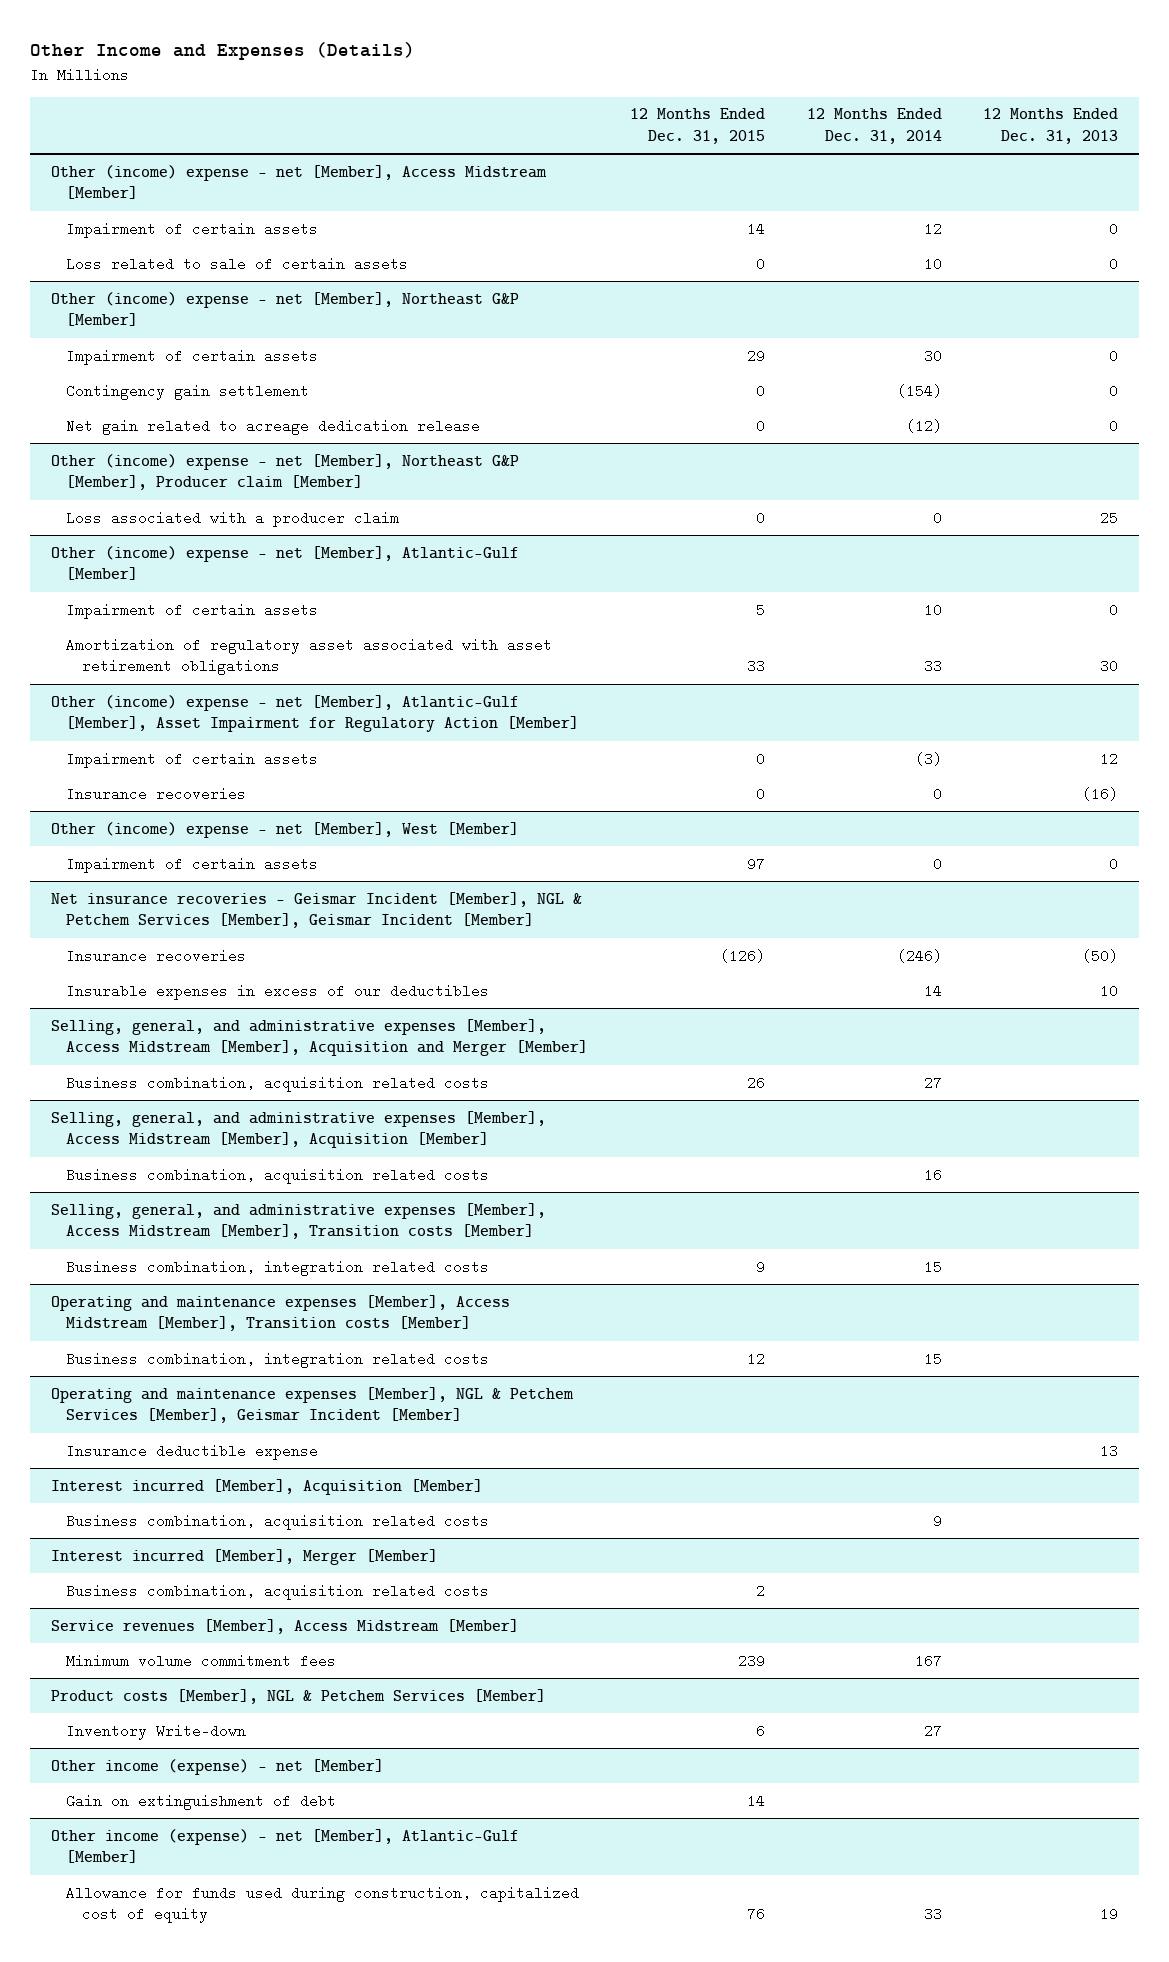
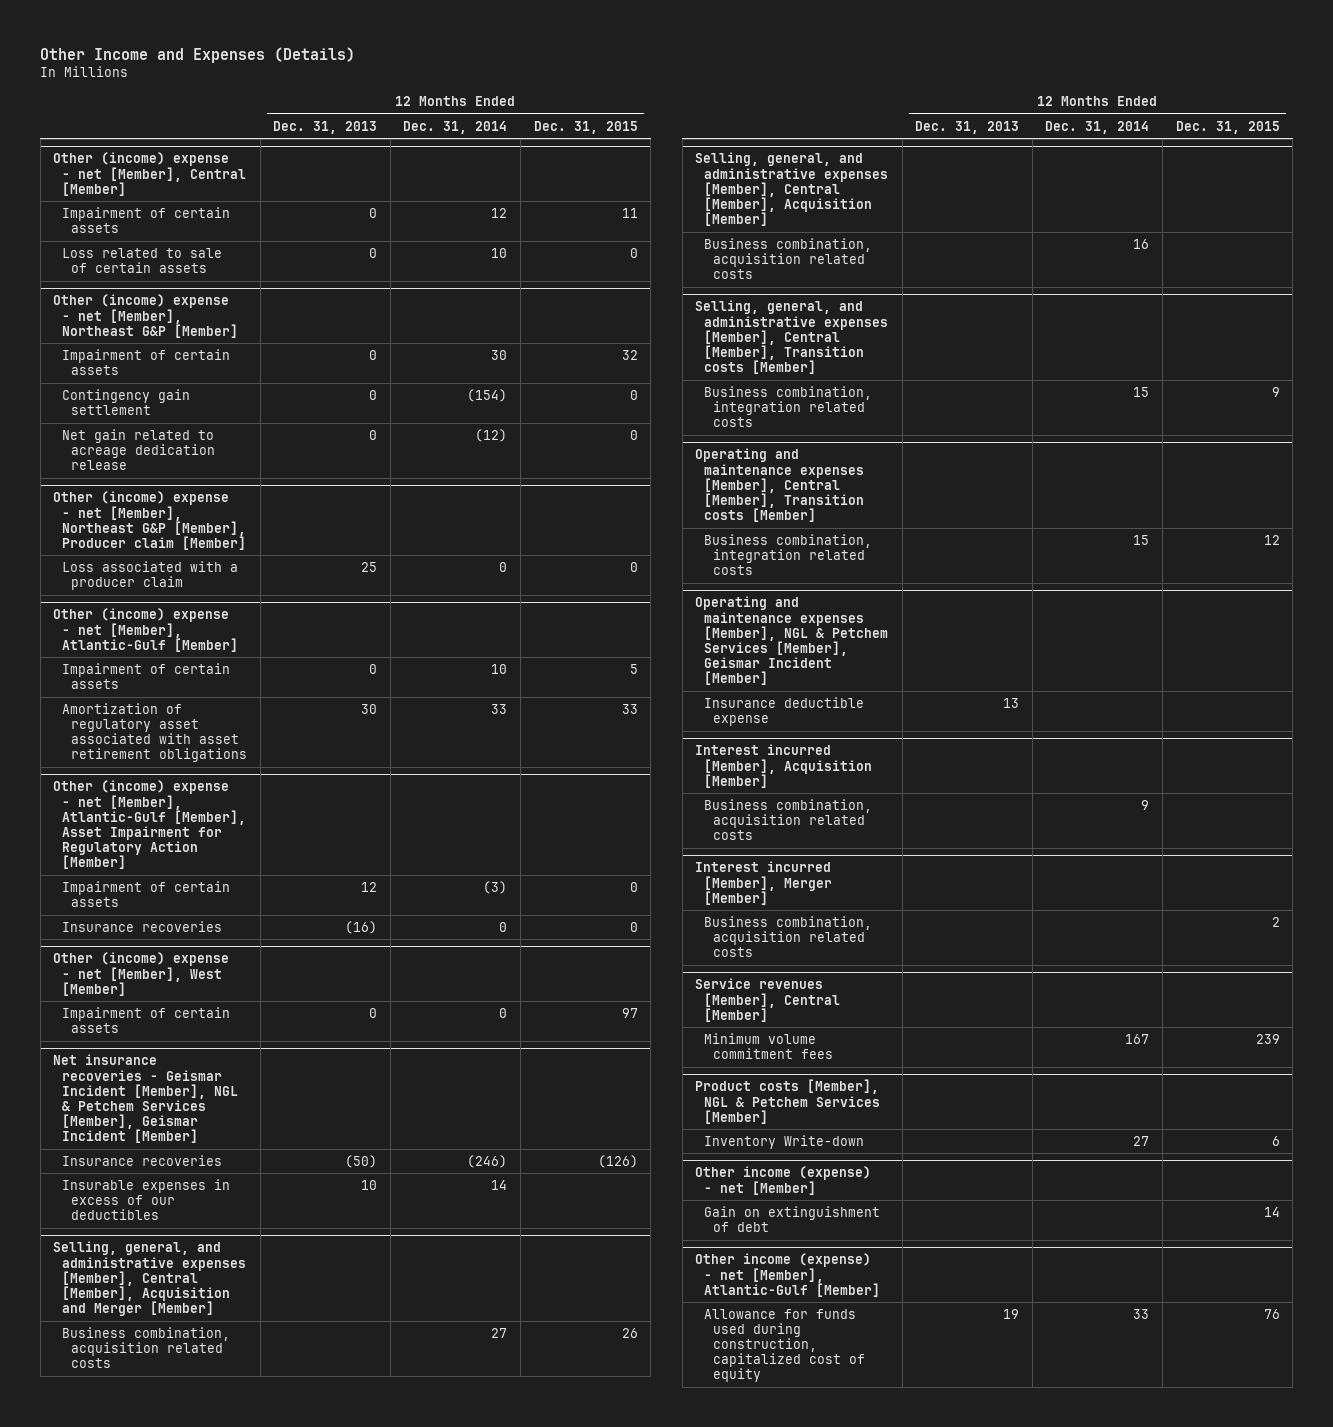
- | 12 Months Ended Dec. 31, 2015 | 12 Months Ended Dec. 31, 2014 | 12 Months Ended Dec. 31, 2013
+ | 12 Months Ended Dec. 31, 2013 | 12 Months Ended Dec. 31, 2014 | 12 Months Ended Dec. 31, 2015
- Other (income) expense - net [Member], Access Midstream [Member]
- Impairment of certain assets | 14 | 12 | 0
+ Other (income) expense - net [Member], Central [Member]
+ Impairment of certain assets | 0 | 12 | 11
@ Other (income) expense - net [Member], Northeast G&P [Member]
- Impairment of certain assets | 29 | 30 | 0
+ Impairment of certain assets | 0 | 30 | 32
- Selling, general, and administrative expenses [Member], Access Midstream [Member], Acquisition and Merger [Member]
+ Selling, general, and administrative expenses [Member], Central [Member], Acquisition and Merger [Member]
- Selling, general, and administrative expenses [Member], Access Midstream [Member], Acquisition [Member]
+ Selling, general, and administrative expenses [Member], Central [Member], Acquisition [Member]
- Selling, general, and administrative expenses [Member], Access Midstream [Member], Transition costs [Member]
+ Selling, general, and administrative expenses [Member], Central [Member], Transition costs [Member]
- Operating and maintenance expenses [Member], Access Midstream [Member], Transition costs [Member]
+ Operating and maintenance expenses [Member], Central [Member], Transition costs [Member]
- Service revenues [Member], Access Midstream [Member]
+ Service revenues [Member], Central [Member]

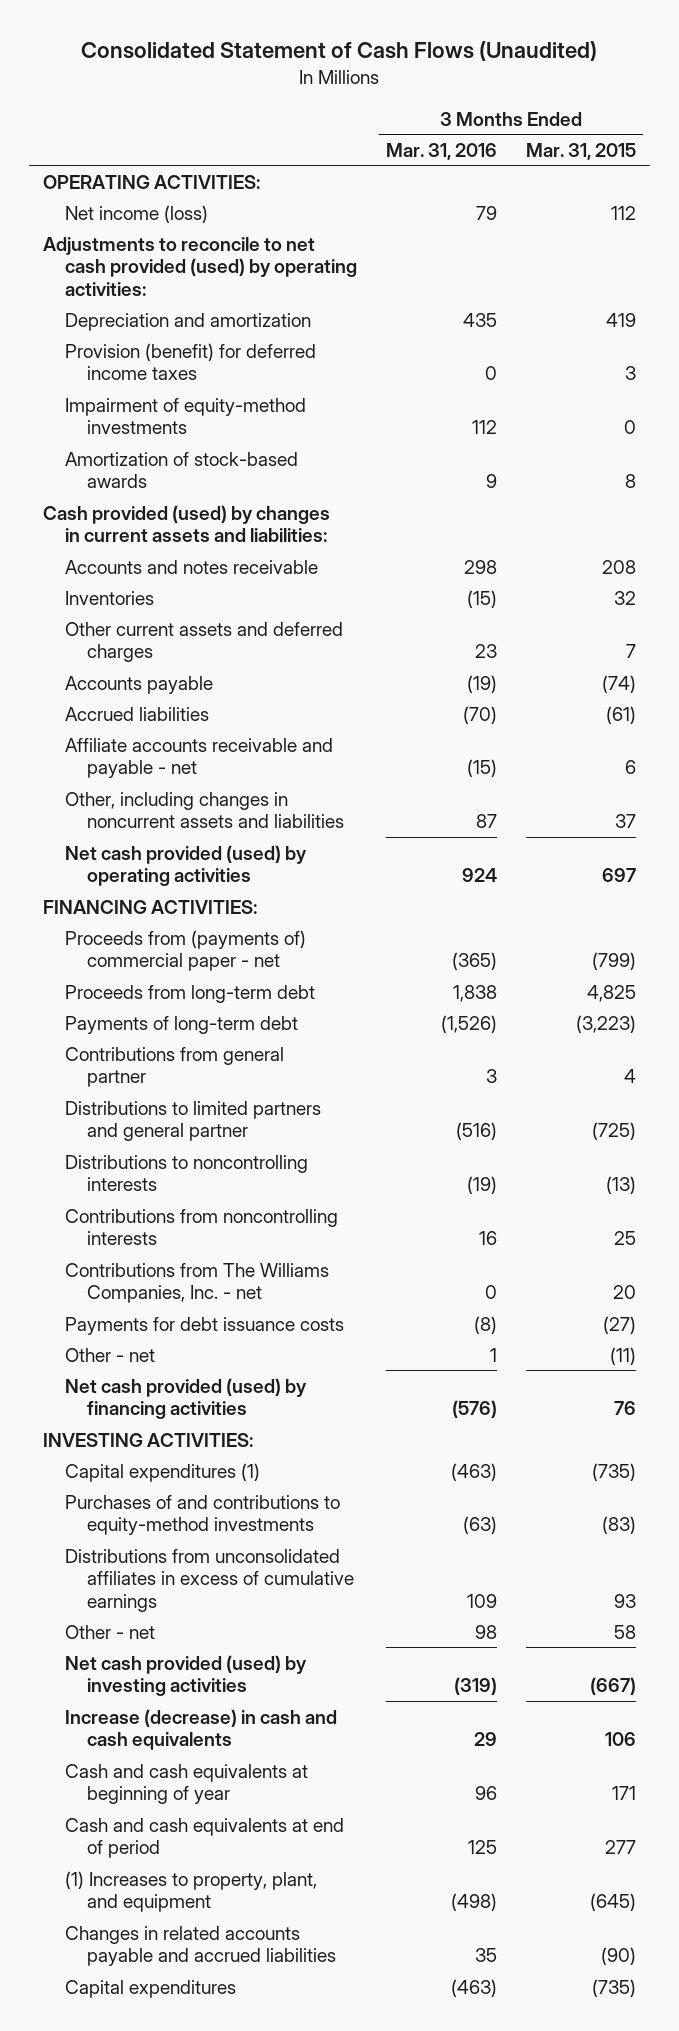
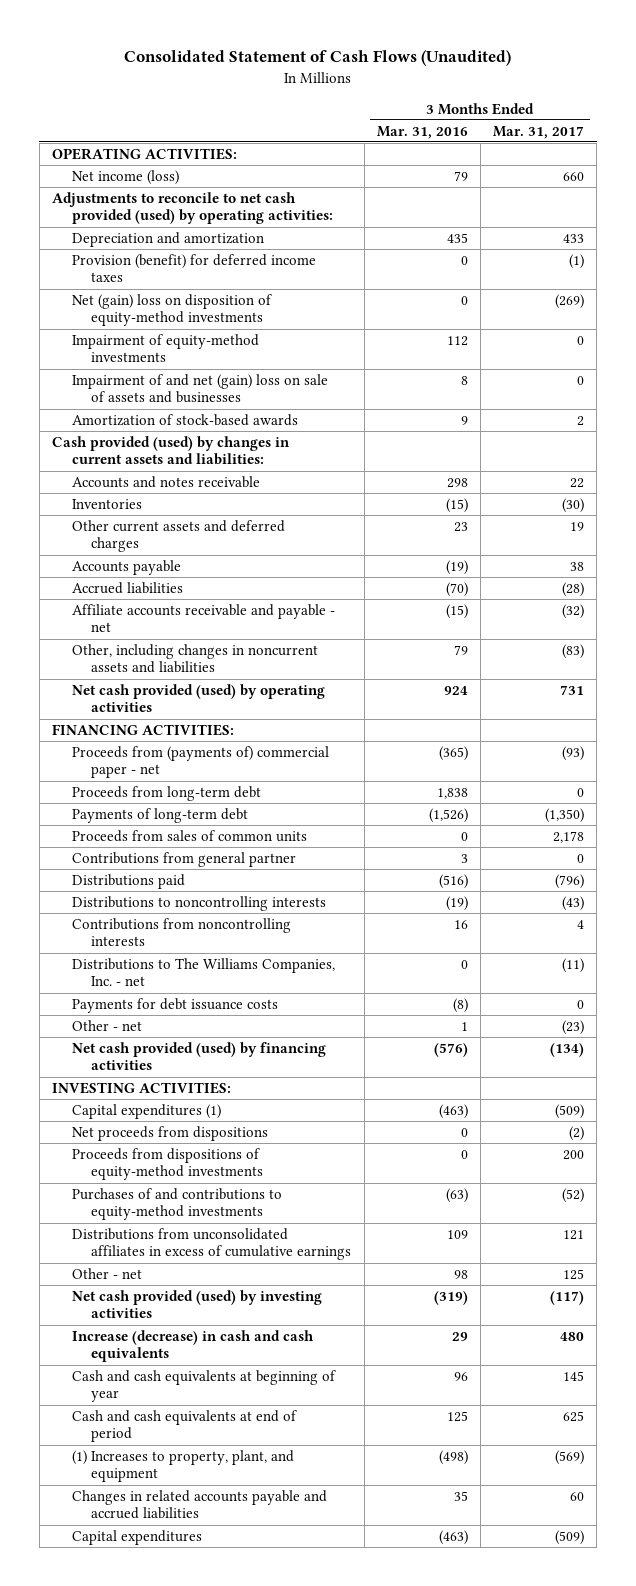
- | 3 Months Ended Mar. 31, 2016 | 3 Months Ended Mar. 31, 2015
+ | 3 Months Ended Mar. 31, 2016 | 3 Months Ended Mar. 31, 2017
+ Net (gain) loss on disposition of equity-method investments | 0 | (269)
+ Impairment of and net (gain) loss on sale of assets and businesses | 8 | 0
- Other, including changes in noncurrent assets and liabilities | 87 | 37
+ Other, including changes in noncurrent assets and liabilities | 79 | (83)
+ Proceeds from sales of common units | 0 | 2,178
- Distributions to limited partners and general partner | (516) | (725)
+ Distributions paid | (516) | (796)
- Contributions from The Williams Companies, Inc. - net | 0 | 20
+ Distributions to The Williams Companies, Inc. - net | 0 | (11)
+ Net proceeds from dispositions | 0 | (2)
+ Proceeds from dispositions of equity-method investments | 0 | 200

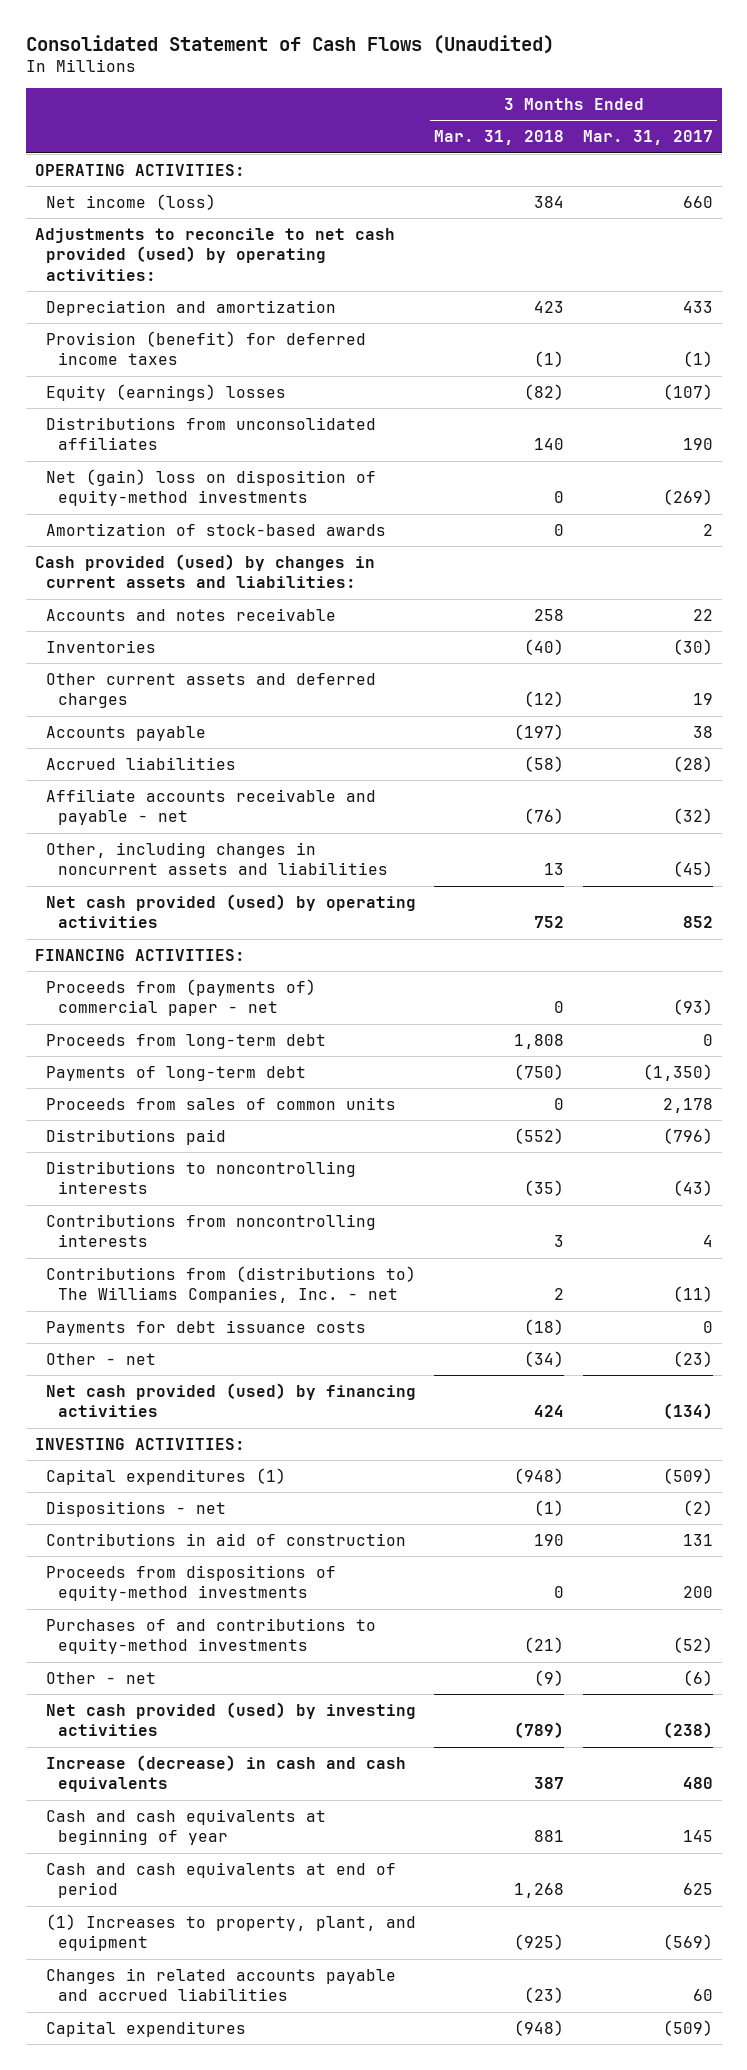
- | 3 Months Ended Mar. 31, 2016 | 3 Months Ended Mar. 31, 2017
+ | 3 Months Ended Mar. 31, 2018 | 3 Months Ended Mar. 31, 2017
+ Equity (earnings) losses | (82) | (107)
+ Distributions from unconsolidated affiliates | 140 | 190
- Impairment of equity-method investments | 112 | 0
- Impairment of and net (gain) loss on sale of assets and businesses | 8 | 0
- Other, including changes in noncurrent assets and liabilities | 79 | (83)
- Net cash provided (used) by operating activities | 924 | 731
+ Other, including changes in noncurrent assets and liabilities | 13 | (45)
+ Net cash provided (used) by operating activities | 752 | 852
- Contributions from general partner | 3 | 0
- Distributions to The Williams Companies, Inc. - net | 0 | (11)
+ Contributions from (distributions to) The Williams Companies, Inc. - net | 2 | (11)
- Net proceeds from dispositions | 0 | (2)
+ Dispositions - net | (1) | (2)
+ Contributions in aid of construction | 190 | 131
- Distributions from unconsolidated affiliates in excess of cumulative earnings | 109 | 121
- Other - net | 98 | 125
- Net cash provided (used) by investing activities | (319) | (117)
+ Other - net | (9) | (6)
+ Net cash provided (used) by investing activities | (789) | (238)

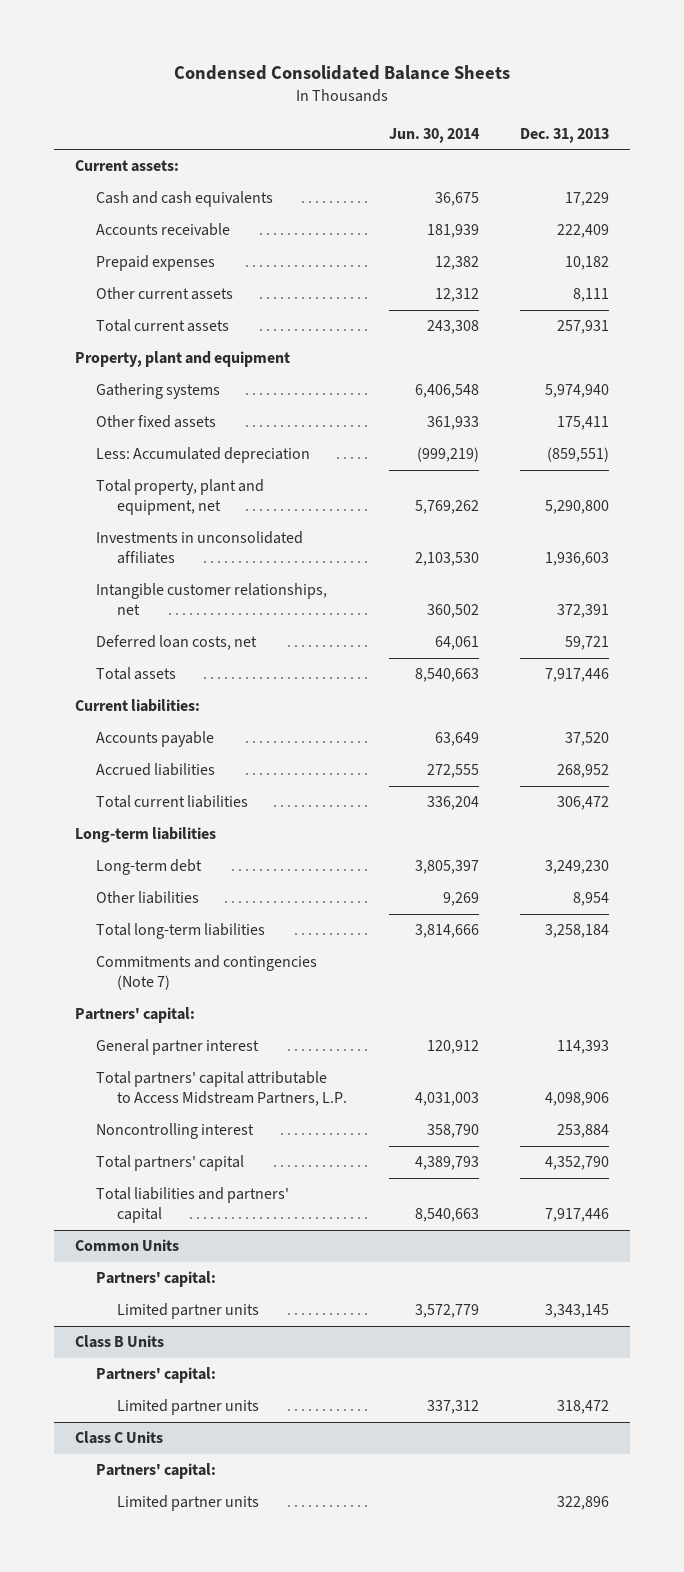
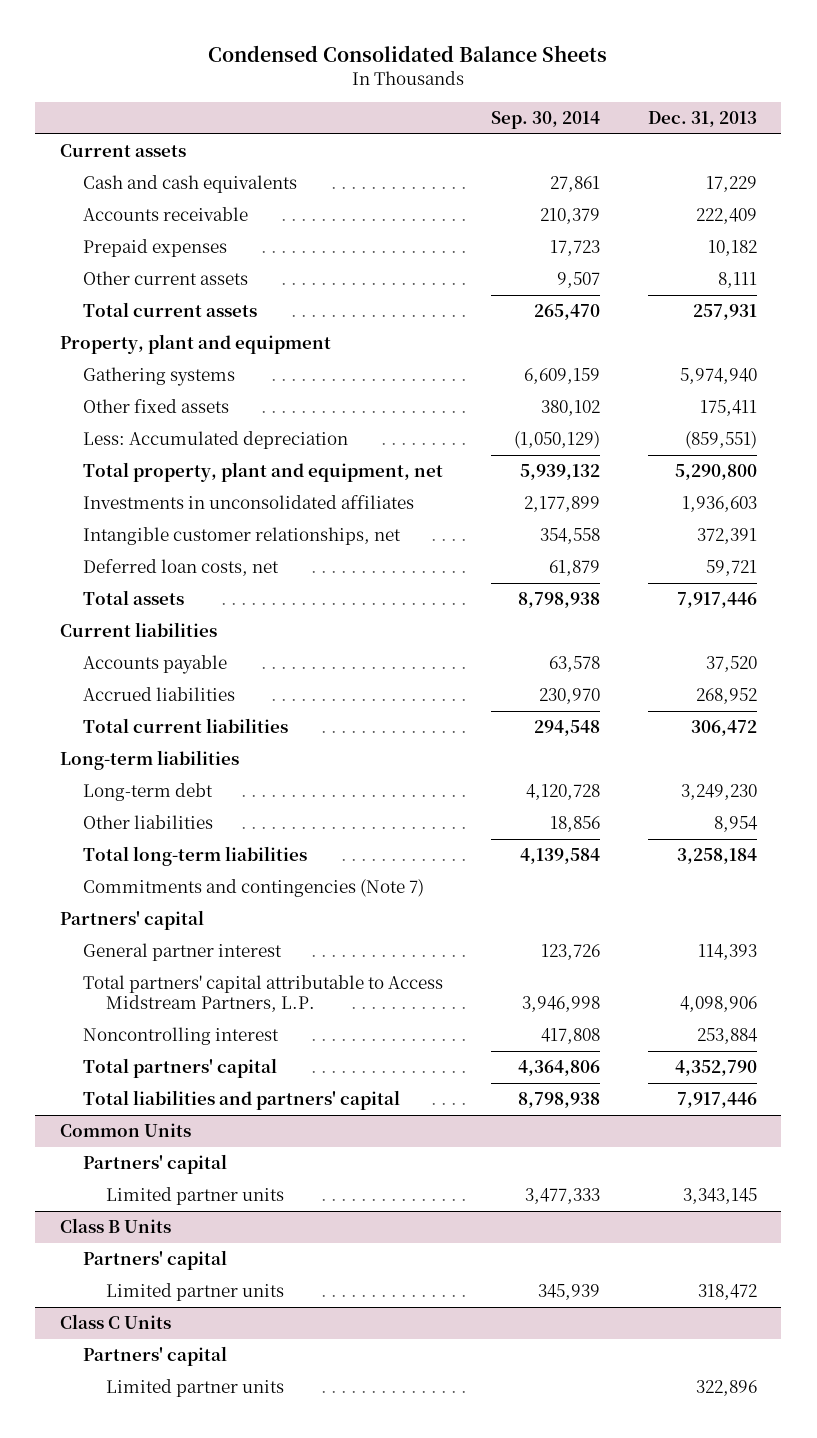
- | Jun. 30, 2014 | Dec. 31, 2013
+ | Sep. 30, 2014 | Dec. 31, 2013
- Current assets:
+ Current assets
- Current liabilities:
+ Current liabilities
- Partners' capital:
+ Partners' capital
@ Common Units
- Partners' capital:
+ Partners' capital
@ Class B Units
- Partners' capital:
+ Partners' capital
@ Class C Units
- Partners' capital:
+ Partners' capital

